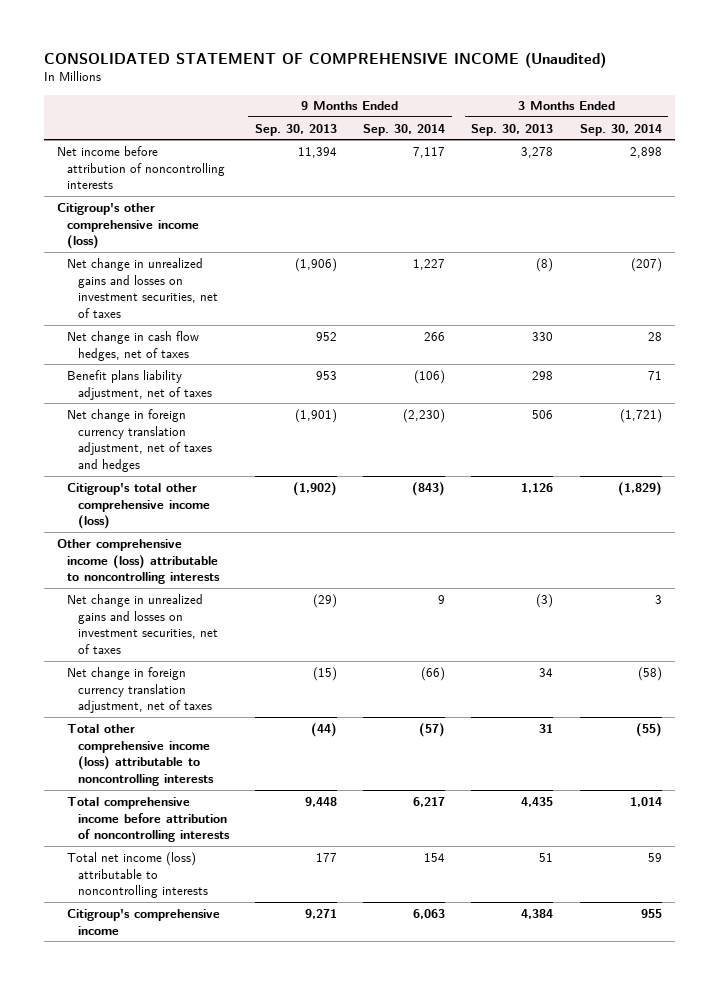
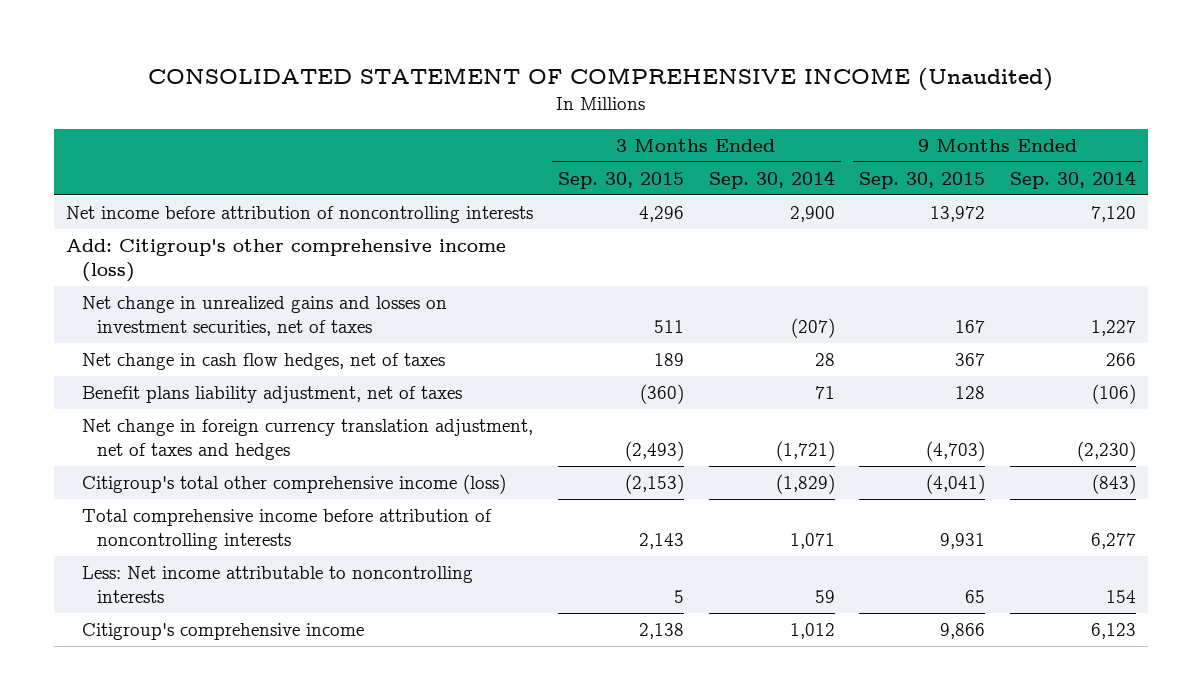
- | 9 Months Ended Sep. 30, 2013 | 9 Months Ended Sep. 30, 2014 | 3 Months Ended Sep. 30, 2013 | 3 Months Ended Sep. 30, 2014
+ | 3 Months Ended Sep. 30, 2015 | 3 Months Ended Sep. 30, 2014 | 9 Months Ended Sep. 30, 2015 | 9 Months Ended Sep. 30, 2014
- Net income before attribution of noncontrolling interests | 11,394 | 7,117 | 3,278 | 2,898
- Citigroup's other comprehensive income (loss)
+ Net income before attribution of noncontrolling interests | 4,296 | 2,900 | 13,972 | 7,120
+ Add: Citigroup's other comprehensive income (loss)
- Other comprehensive income (loss) attributable to noncontrolling interests
- Net change in unrealized gains and losses on investment securities, net of taxes | (29) | 9 | (3) | 3
- Net change in foreign currency translation adjustment, net of taxes | (15) | (66) | 34 | (58)
- Total other comprehensive income (loss) attributable to noncontrolling interests | (44) | (57) | 31 | (55)
- Total comprehensive income before attribution of noncontrolling interests | 9,448 | 6,217 | 4,435 | 1,014
- Total net income (loss) attributable to noncontrolling interests | 177 | 154 | 51 | 59
- Citigroup's comprehensive income | 9,271 | 6,063 | 4,384 | 955
+ Total comprehensive income before attribution of noncontrolling interests | 2,143 | 1,071 | 9,931 | 6,277
+ Less: Net income attributable to noncontrolling interests | 5 | 59 | 65 | 154
+ Citigroup's comprehensive income | 2,138 | 1,012 | 9,866 | 6,123

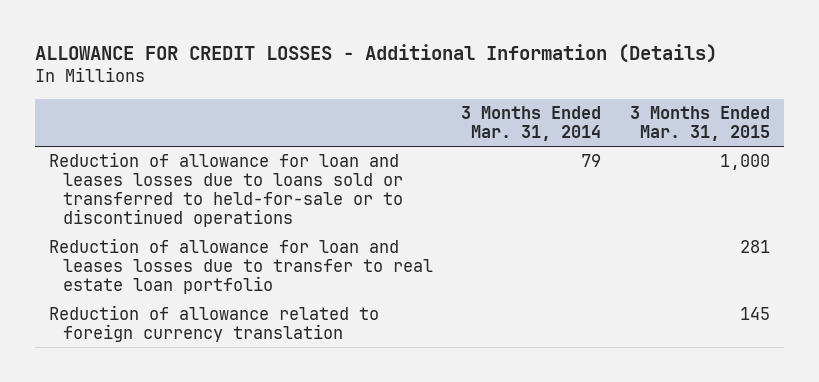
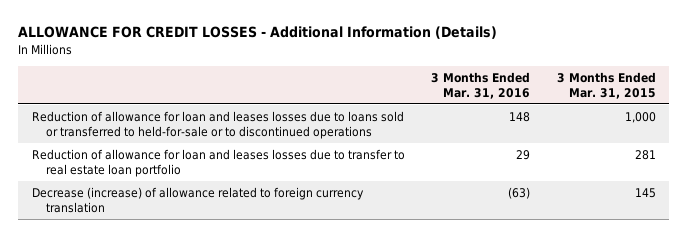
- | 3 Months Ended Mar. 31, 2014 | 3 Months Ended Mar. 31, 2015
+ | 3 Months Ended Mar. 31, 2016 | 3 Months Ended Mar. 31, 2015
- Reduction of allowance related to foreign currency translation | | 145
+ Decrease (increase) of allowance related to foreign currency translation | (63) | 145

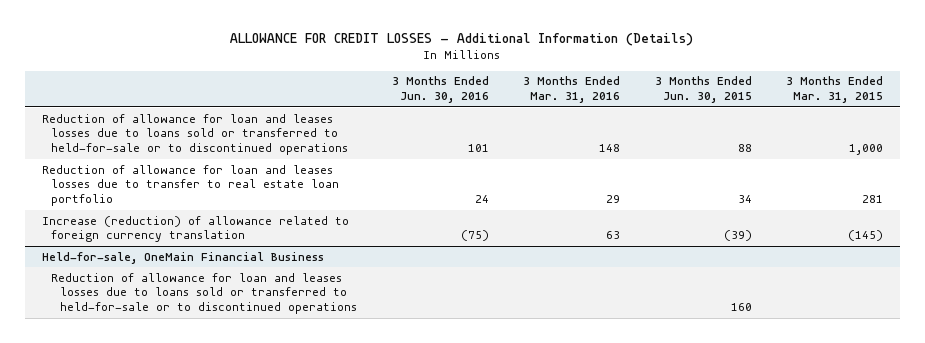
- | 3 Months Ended Mar. 31, 2016 | 3 Months Ended Mar. 31, 2015
+ | 3 Months Ended Jun. 30, 2016 | 3 Months Ended Mar. 31, 2016 | 3 Months Ended Jun. 30, 2015 | 3 Months Ended Mar. 31, 2015
- Decrease (increase) of allowance related to foreign currency translation | (63) | 145
+ Increase (reduction) of allowance related to foreign currency translation | (75) | 63 | (39) | (145)
+ Held-for-sale, OneMain Financial Business
+ Reduction of allowance for loan and leases losses due to loans sold or transferred to held-for-sale or to discontinued operations | | | 160 |

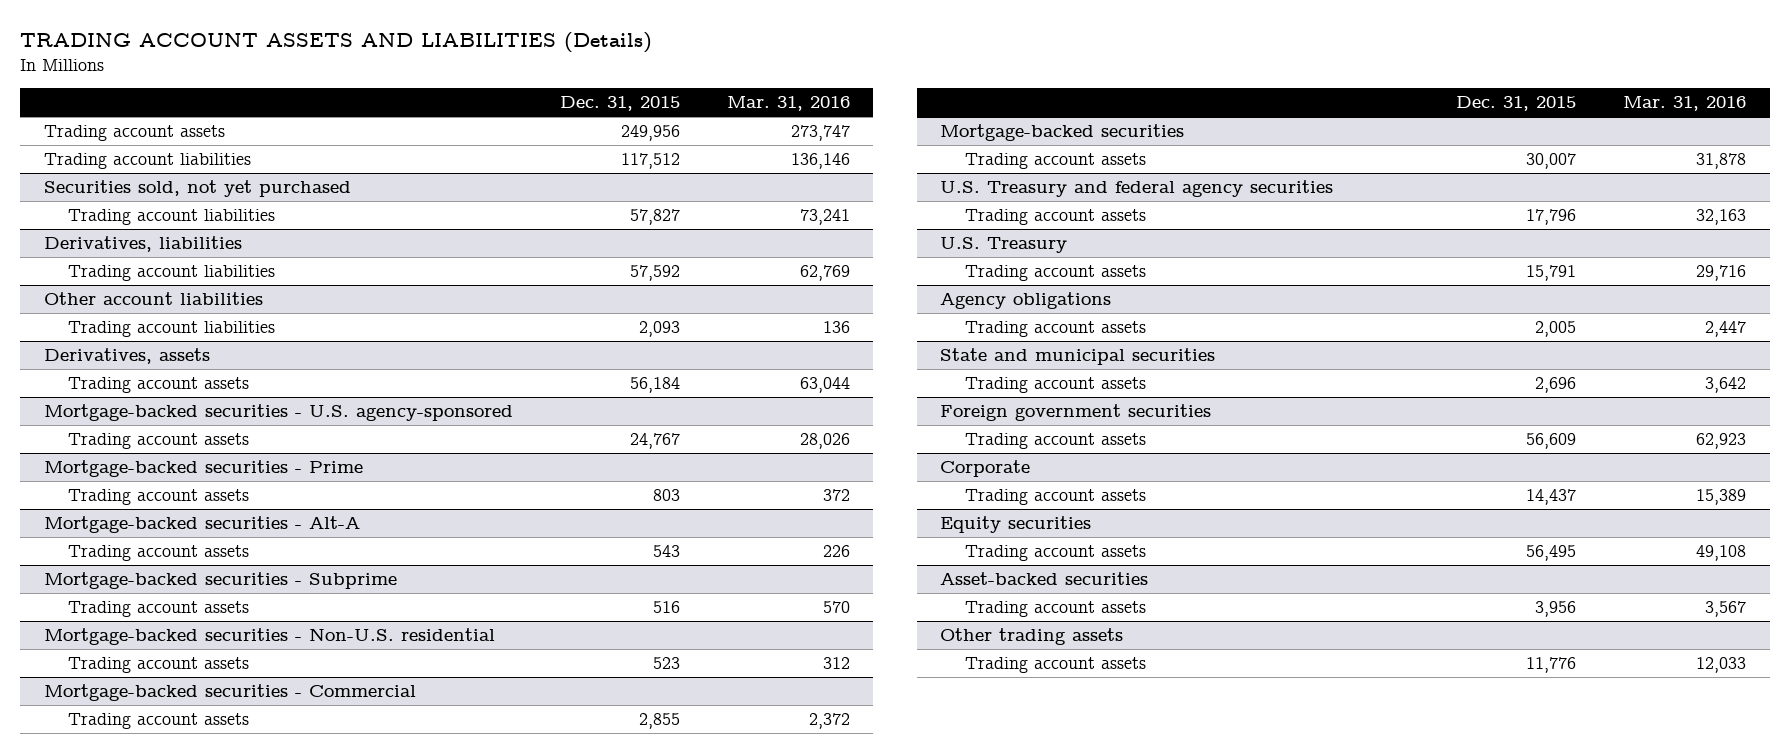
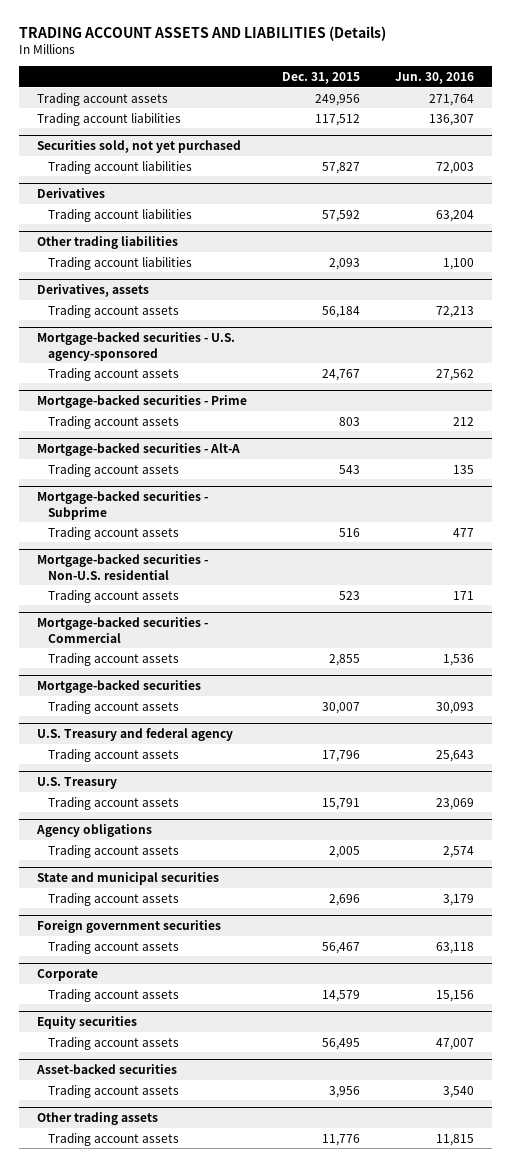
- | Dec. 31, 2015 | Mar. 31, 2016
+ | Dec. 31, 2015 | Jun. 30, 2016
- Derivatives, liabilities
+ Derivatives
- Other account liabilities
+ Other trading liabilities
- U.S. Treasury and federal agency securities
+ U.S. Treasury and federal agency
@ Foreign government securities
- Trading account assets | 56,609 | 62,923
+ Trading account assets | 56,467 | 63,118
@ Corporate
- Trading account assets | 14,437 | 15,389
+ Trading account assets | 14,579 | 15,156

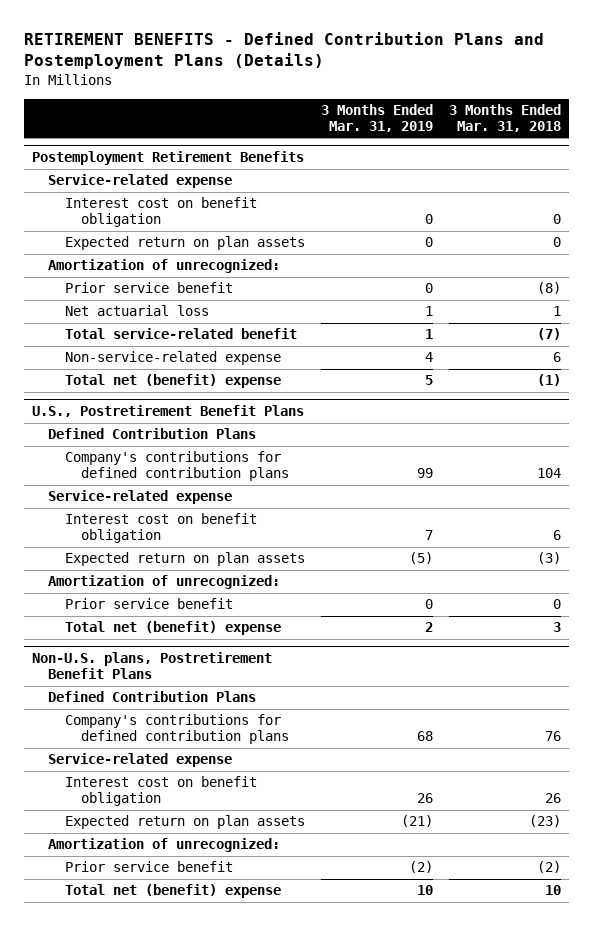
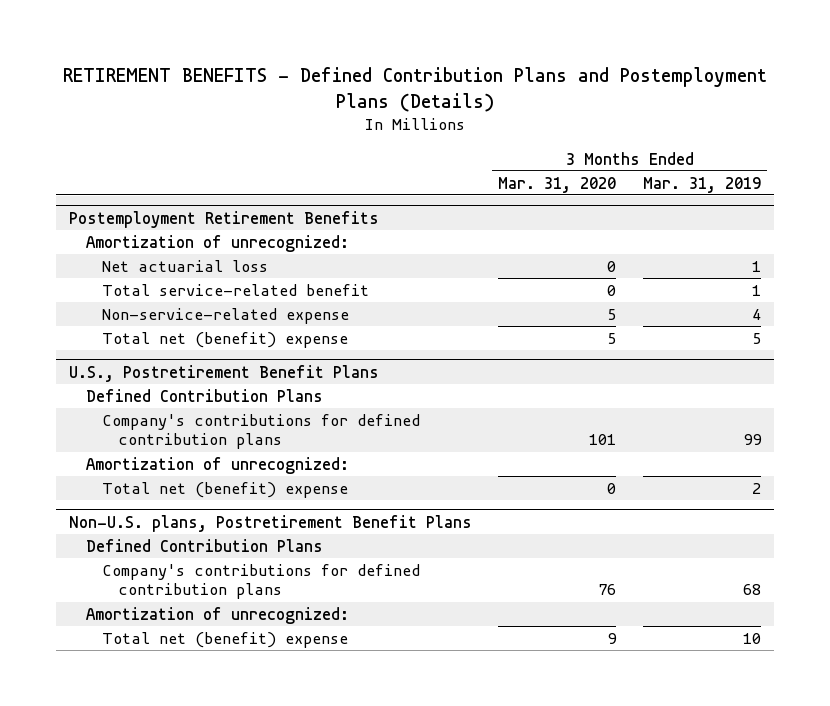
- | 3 Months Ended Mar. 31, 2019 | 3 Months Ended Mar. 31, 2018
+ | 3 Months Ended Mar. 31, 2020 | 3 Months Ended Mar. 31, 2019
@ Postemployment Retirement Benefits
- Service-related expense
- Interest cost on benefit obligation | 0 | 0
- Expected return on plan assets | 0 | 0
- Prior service benefit | 0 | (8)
@ U.S., Postretirement Benefit Plans
- Service-related expense
- Interest cost on benefit obligation | 7 | 6
- Expected return on plan assets | (5) | (3)
- Prior service benefit | 0 | 0
@ Non-U.S. plans, Postretirement Benefit Plans
- Service-related expense
- Interest cost on benefit obligation | 26 | 26
- Expected return on plan assets | (21) | (23)
- Prior service benefit | (2) | (2)

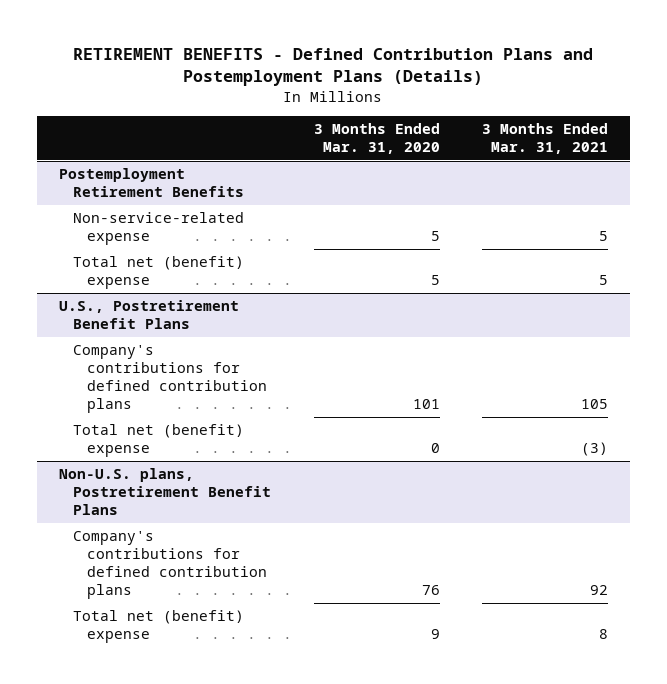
- | 3 Months Ended Mar. 31, 2020 | 3 Months Ended Mar. 31, 2019
+ | 3 Months Ended Mar. 31, 2020 | 3 Months Ended Mar. 31, 2021
@ Postemployment Retirement Benefits
- Amortization of unrecognized:
- Net actuarial loss | 0 | 1
- Total service-related benefit | 0 | 1
@ U.S., Postretirement Benefit Plans
- Defined Contribution Plans
- Amortization of unrecognized:
@ Non-U.S. plans, Postretirement Benefit Plans
- Defined Contribution Plans
- Amortization of unrecognized:

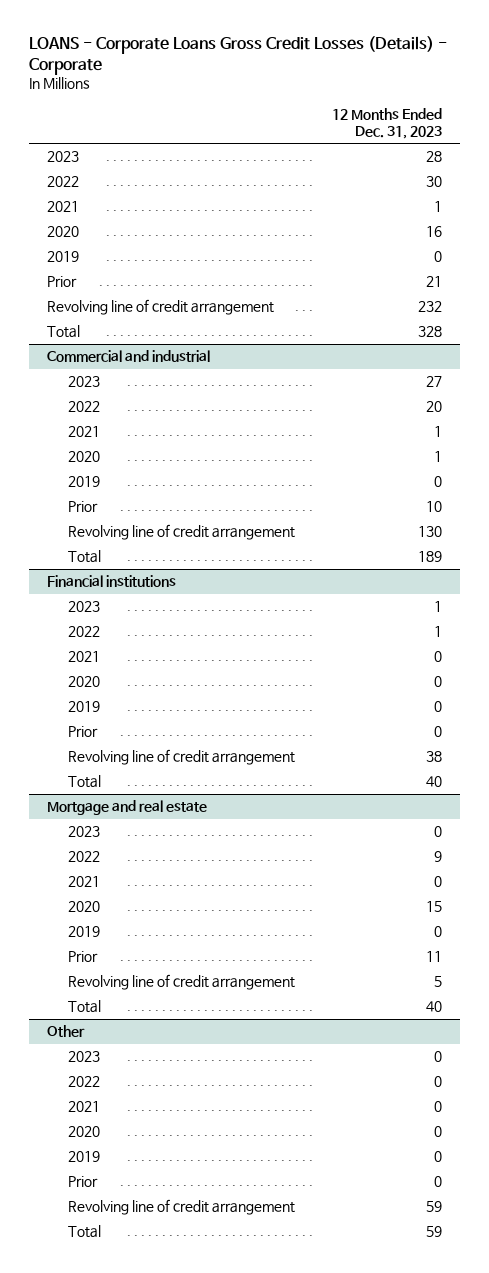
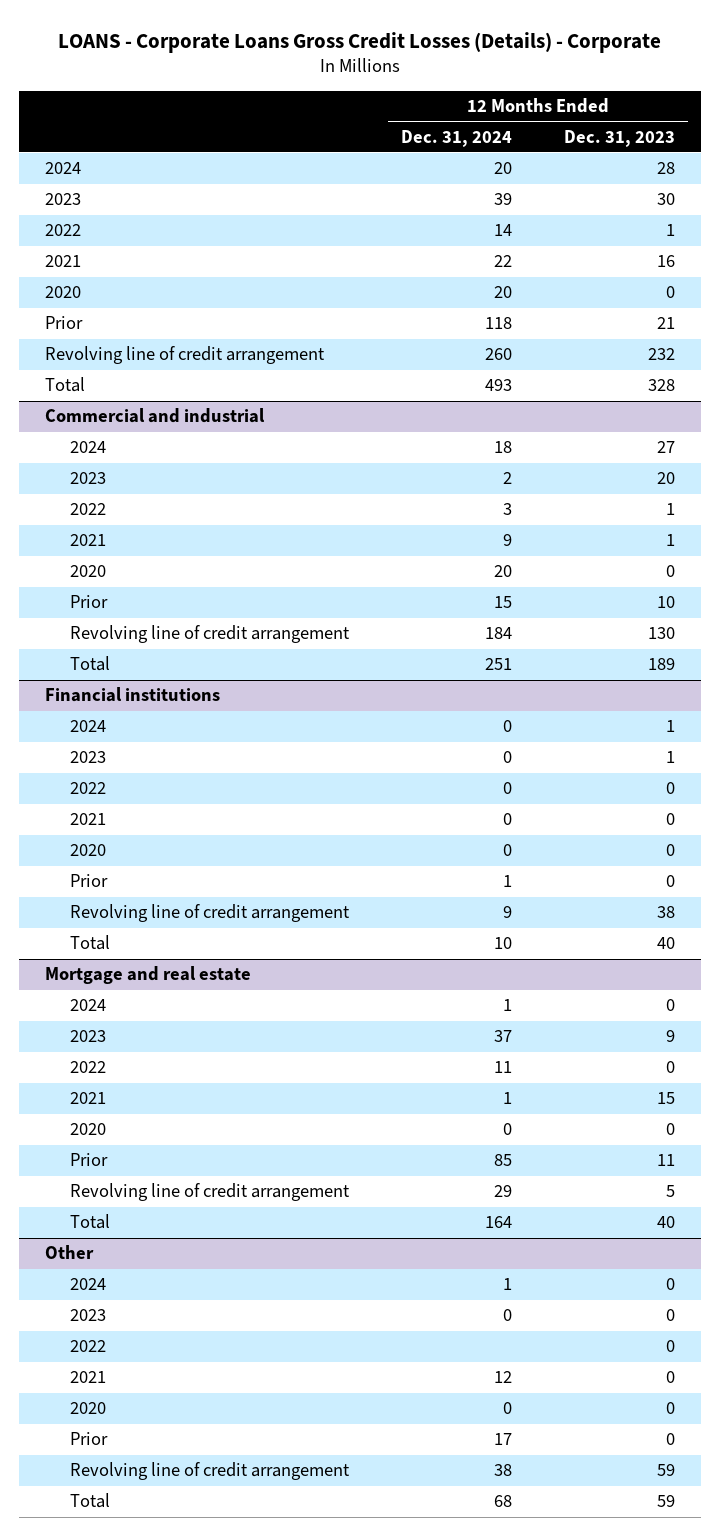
- | 12 Months Ended Dec. 31, 2023
+ | 12 Months Ended Dec. 31, 2024 | 12 Months Ended Dec. 31, 2023
- 2023 | 28
- 2022 | 30
- 2021 | 1
- 2020 | 16
- 2019 | 0
+ 2024 | 20 | 28
+ 2023 | 39 | 30
+ 2022 | 14 | 1
+ 2021 | 22 | 16
+ 2020 | 20 | 0
@ Commercial and industrial
- 2023 | 27
- 2022 | 20
+ 2024 | 18 | 27
+ 2023 | 2 | 20
+ 2022 | 3 | 1
- 2020 | 1
- 2019 | 0
+ 2020 | 20 | 0
@ Financial institutions
+ 2024 | 0 | 1
- 2022 | 1
+ 2022 | 0 | 0
- 2019 | 0
@ Mortgage and real estate
- 2023 | 0
- 2022 | 9
- 2021 | 0
- 2020 | 15
- 2019 | 0
+ 2024 | 1 | 0
+ 2023 | 37 | 9
+ 2022 | 11 | 0
+ 2021 | 1 | 15
+ 2020 | 0 | 0
@ Other
+ 2024 | 1 | 0
- 2019 | 0

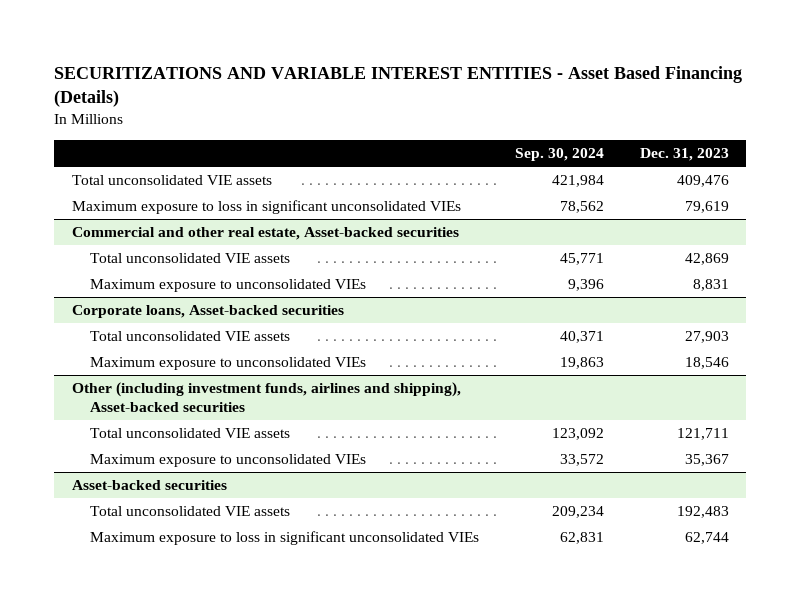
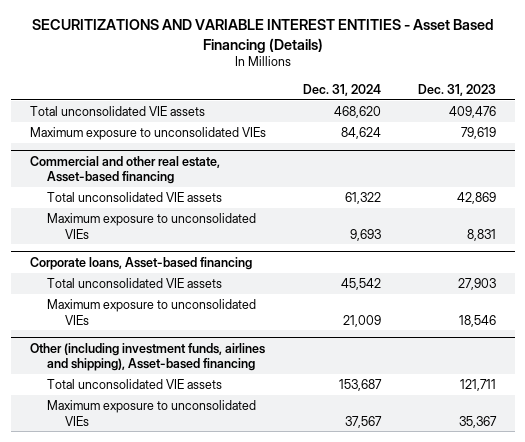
- | Sep. 30, 2024 | Dec. 31, 2023
+ | Dec. 31, 2024 | Dec. 31, 2023
- Maximum exposure to loss in significant unconsolidated VIEs | 78,562 | 79,619
- Commercial and other real estate, Asset-backed securities
+ Maximum exposure to unconsolidated VIEs | 84,624 | 79,619
+ Commercial and other real estate, Asset-based financing
- Corporate loans, Asset-backed securities
+ Corporate loans, Asset-based financing
- Other (including investment funds, airlines and shipping), Asset-backed securities
+ Other (including investment funds, airlines and shipping), Asset-based financing
- Asset-backed securities
- Total unconsolidated VIE assets | 209,234 | 192,483
- Maximum exposure to loss in significant unconsolidated VIEs | 62,831 | 62,744

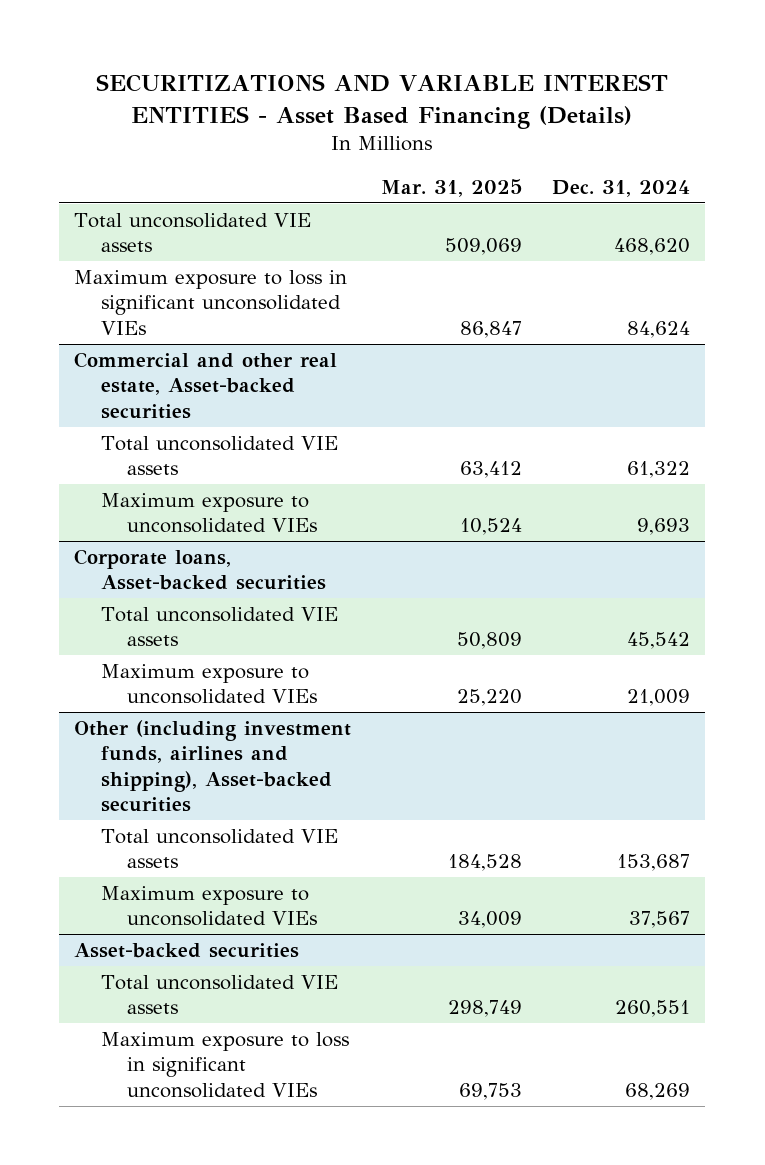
- | Dec. 31, 2024 | Dec. 31, 2023
+ | Mar. 31, 2025 | Dec. 31, 2024
- Maximum exposure to unconsolidated VIEs | 84,624 | 79,619
- Commercial and other real estate, Asset-based financing
+ Maximum exposure to loss in significant unconsolidated VIEs | 86,847 | 84,624
+ Commercial and other real estate, Asset-backed securities
- Corporate loans, Asset-based financing
+ Corporate loans, Asset-backed securities
- Other (including investment funds, airlines and shipping), Asset-based financing
+ Other (including investment funds, airlines and shipping), Asset-backed securities
+ Asset-backed securities
+ Total unconsolidated VIE assets | 298,749 | 260,551
+ Maximum exposure to loss in significant unconsolidated VIEs | 69,753 | 68,269

